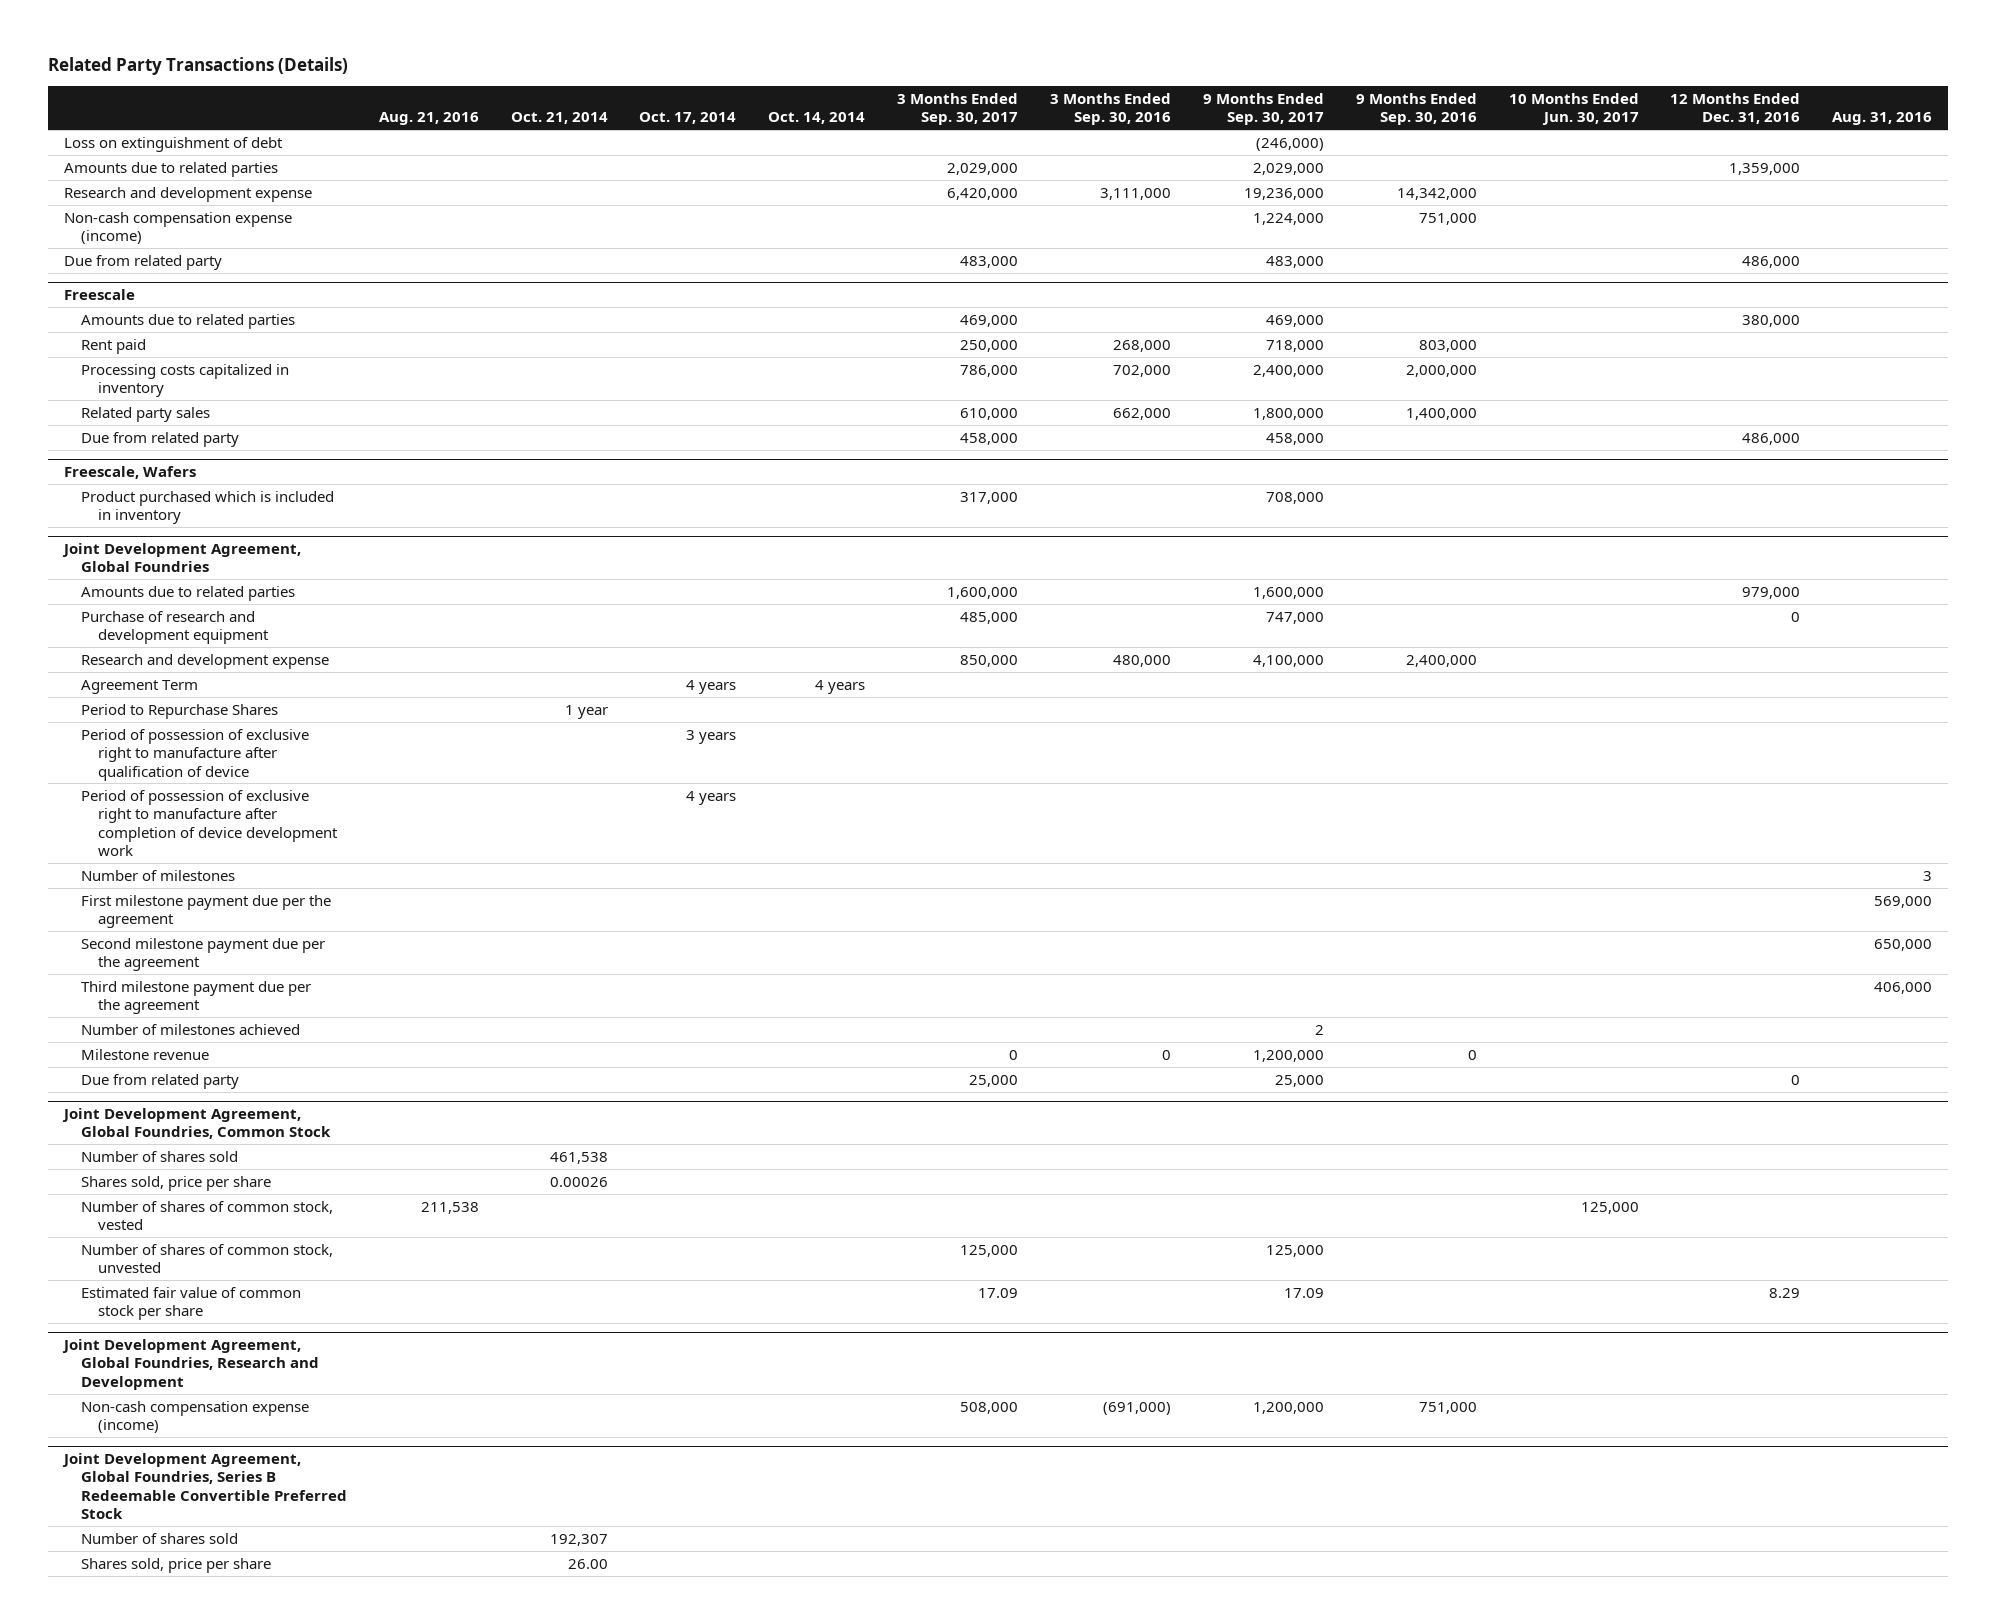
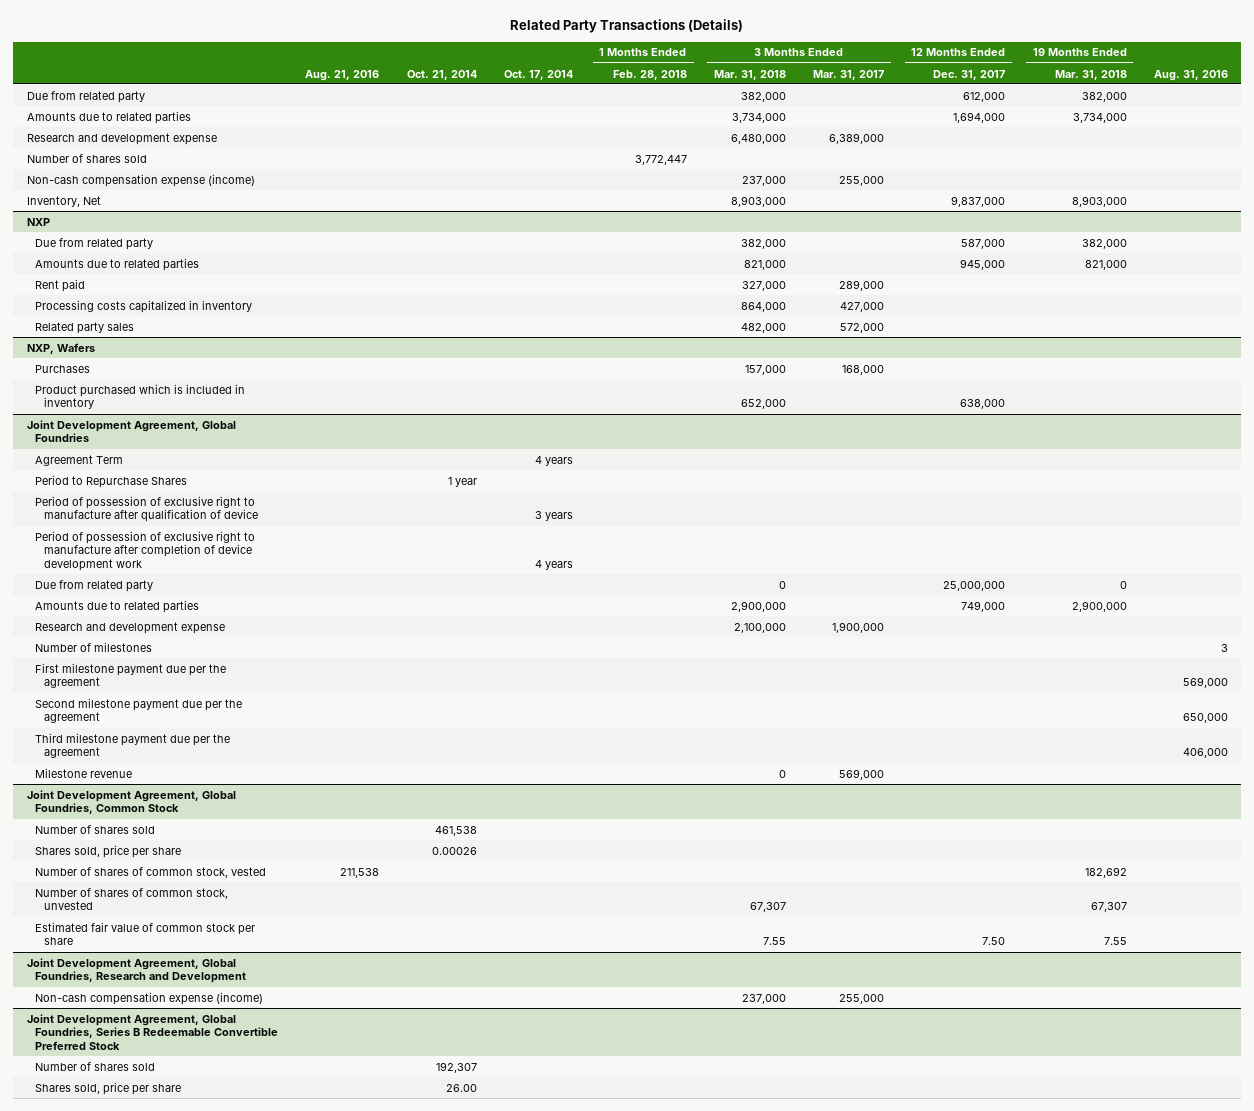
- | Aug. 21, 2016 | Oct. 21, 2014 | Oct. 17, 2014 | Oct. 14, 2014 | 3 Months Ended Sep. 30, 2017 | 3 Months Ended Sep. 30, 2016 | 9 Months Ended Sep. 30, 2017 | 9 Months Ended Sep. 30, 2016 | 10 Months Ended Jun. 30, 2017 | 12 Months Ended Dec. 31, 2016 | Aug. 31, 2016
+ | Aug. 21, 2016 | Oct. 21, 2014 | Oct. 17, 2014 | 1 Months Ended Feb. 28, 2018 | 3 Months Ended Mar. 31, 2018 | 3 Months Ended Mar. 31, 2017 | 12 Months Ended Dec. 31, 2017 | 19 Months Ended Mar. 31, 2018 | Aug. 31, 2016
- Loss on extinguishment of debt | | | | | | | (246,000) | | | |
moved up: Due from related party | | | | | 382,000 | | 612,000 | 382,000 |
+ Number of shares sold | | | | 3,772,447 | | | | |
- Freescale
- Amounts due to related parties | | | | | 469,000 | | 469,000 | | | 380,000 |
- Rent paid | | | | | 250,000 | 268,000 | 718,000 | 803,000 | | |
- Processing costs capitalized in inventory | | | | | 786,000 | 702,000 | 2,400,000 | 2,000,000 | | |
- Related party sales | | | | | 610,000 | 662,000 | 1,800,000 | 1,400,000 | | |
- Due from related party | | | | | 458,000 | | 458,000 | | | 486,000 |
- Freescale, Wafers
- Product purchased which is included in inventory | | | | | 317,000 | | 708,000 | | | |
+ Inventory, Net | | | | | 8,903,000 | | 9,837,000 | 8,903,000 |
+ NXP
+ Due from related party | | | | | 382,000 | | 587,000 | 382,000 |
+ Amounts due to related parties | | | | | 821,000 | | 945,000 | 821,000 |
+ Rent paid | | | | | 327,000 | 289,000 | | |
+ Processing costs capitalized in inventory | | | | | 864,000 | 427,000 | | |
+ Related party sales | | | | | 482,000 | 572,000 | | |
+ NXP, Wafers
+ Purchases | | | | | 157,000 | 168,000 | | |
+ Product purchased which is included in inventory | | | | | 652,000 | | 638,000 | |
@ Joint Development Agreement, Global Foundries
- Purchase of research and development equipment | | | | | 485,000 | | 747,000 | | | 0 |
moved up: Due from related party | | | | | 0 | | 25,000,000 | 0 |
moved down: Amounts due to related parties | | | | | 2,900,000 | | 749,000 | 2,900,000 |
moved down: Research and development expense | | | | | 2,100,000 | 1,900,000 | | |
- Number of milestones achieved | | | | | | | 2 | | | |

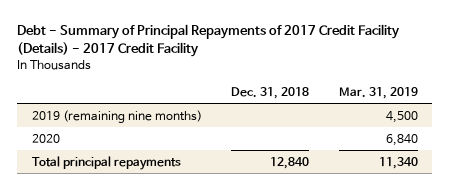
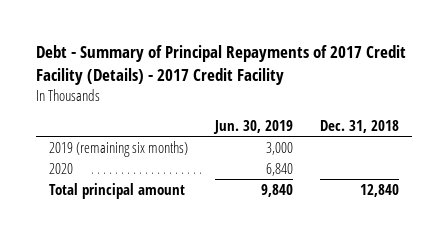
- | Dec. 31, 2018 | Mar. 31, 2019
+ | Jun. 30, 2019 | Dec. 31, 2018
- 2019 (remaining nine months) | | 4,500
+ 2019 (remaining six months) | 3,000 |
- Total principal repayments | 12,840 | 11,340
+ Total principal amount | 9,840 | 12,840

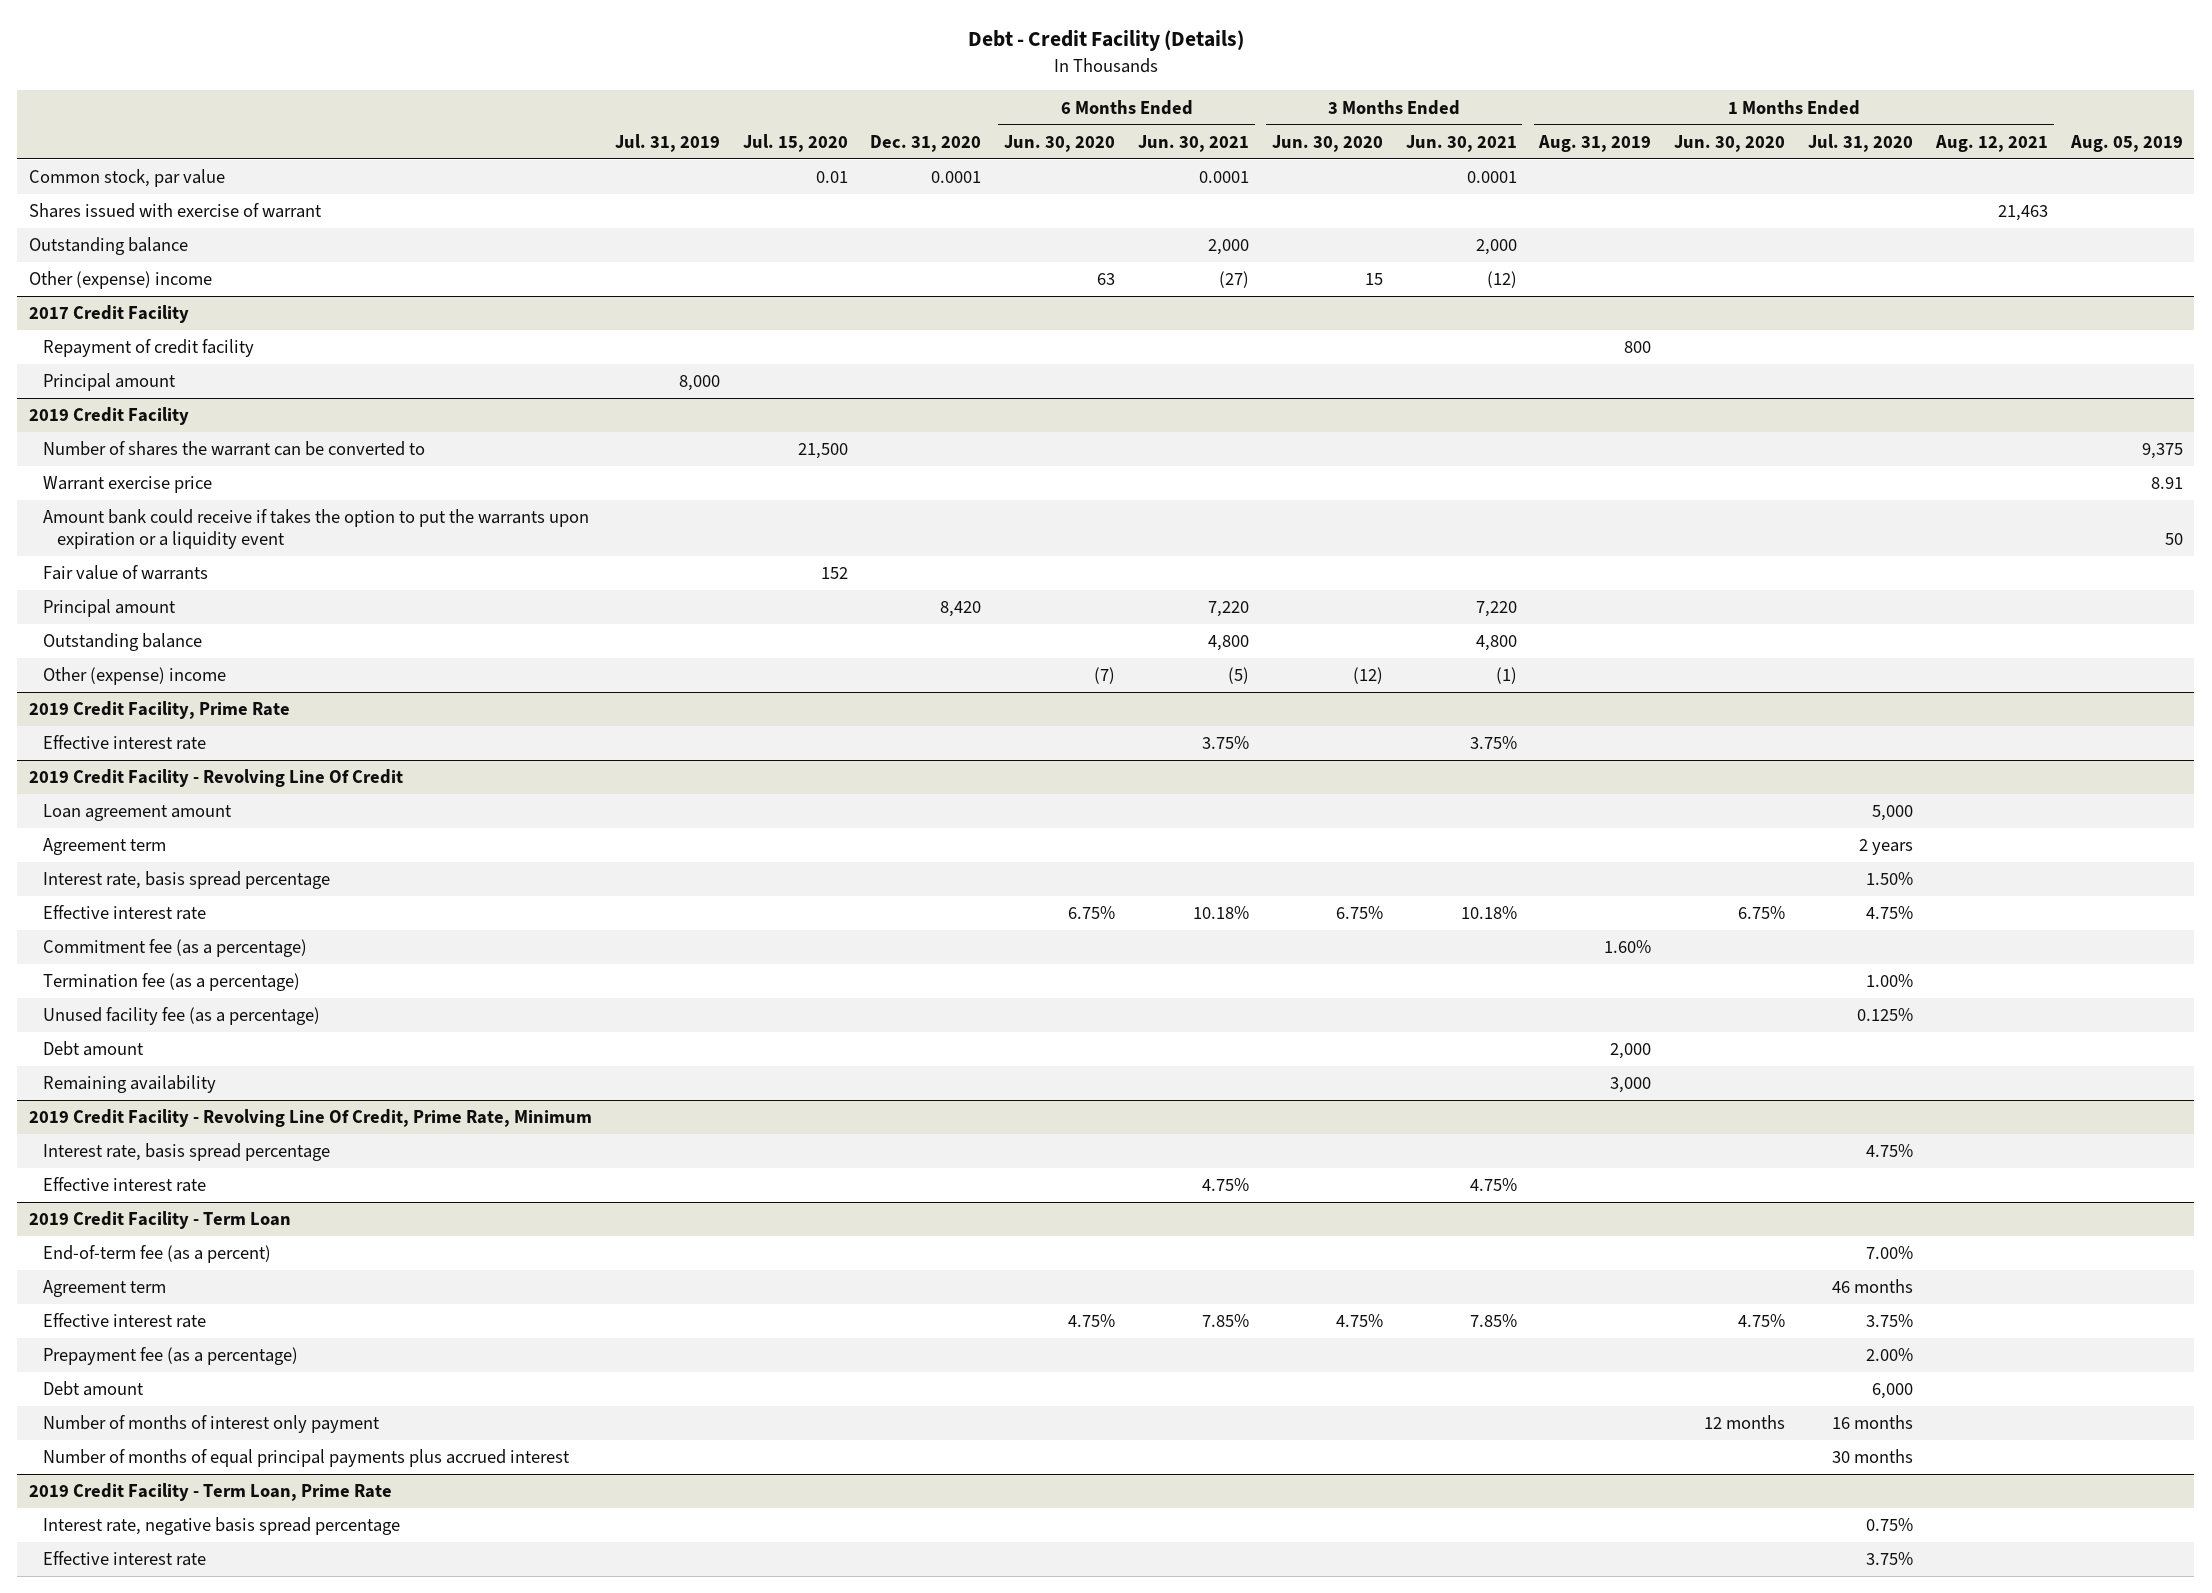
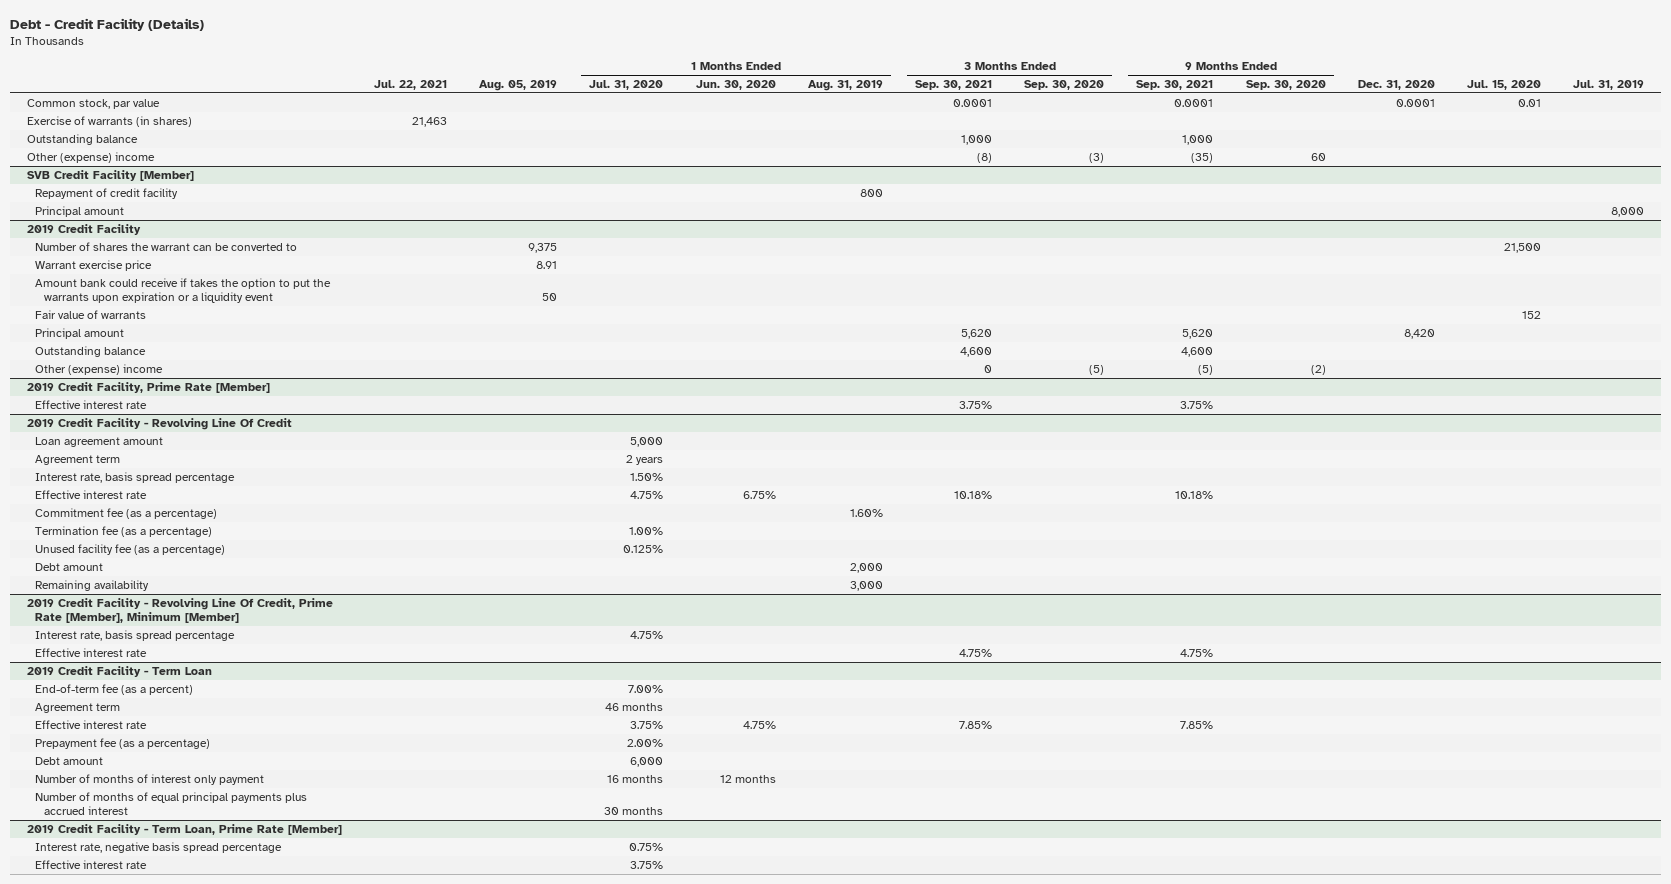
- | Jul. 31, 2019 | Jul. 15, 2020 | Dec. 31, 2020 | 6 Months Ended Jun. 30, 2020 | 6 Months Ended Jun. 30, 2021 | 3 Months Ended Jun. 30, 2020 | 3 Months Ended Jun. 30, 2021 | 1 Months Ended Aug. 31, 2019 | 1 Months Ended Jun. 30, 2020 | 1 Months Ended Jul. 31, 2020 | 1 Months Ended Aug. 12, 2021 | Aug. 05, 2019
+ | Jul. 22, 2021 | Aug. 05, 2019 | 1 Months Ended Jul. 31, 2020 | 1 Months Ended Jun. 30, 2020 | 1 Months Ended Aug. 31, 2019 | 3 Months Ended Sep. 30, 2021 | 3 Months Ended Sep. 30, 2020 | 9 Months Ended Sep. 30, 2021 | 9 Months Ended Sep. 30, 2020 | Dec. 31, 2020 | Jul. 15, 2020 | Jul. 31, 2019
- Shares issued with exercise of warrant | | | | | | | | | | | 21,463 |
+ Exercise of warrants (in shares) | 21,463 | | | | | | | | | | |
- 2017 Credit Facility
+ SVB Credit Facility [Member]
- 2019 Credit Facility, Prime Rate
+ 2019 Credit Facility, Prime Rate [Member]
- 2019 Credit Facility - Revolving Line Of Credit, Prime Rate, Minimum
+ 2019 Credit Facility - Revolving Line Of Credit, Prime Rate [Member], Minimum [Member]
- 2019 Credit Facility - Term Loan, Prime Rate
+ 2019 Credit Facility - Term Loan, Prime Rate [Member]

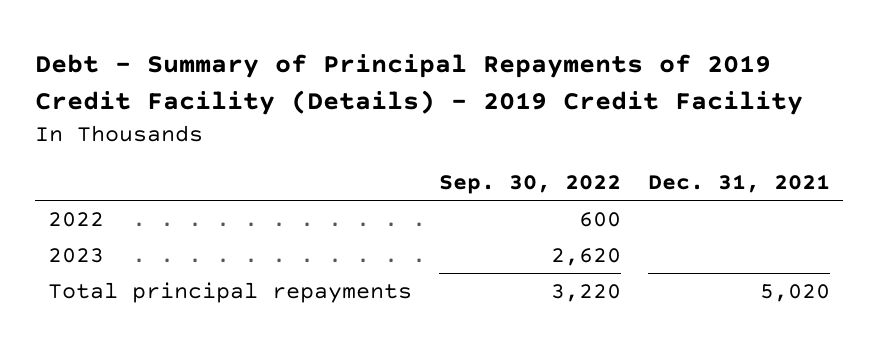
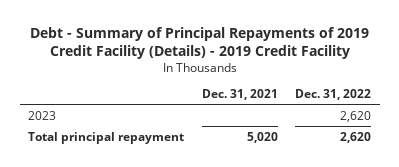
- | Sep. 30, 2022 | Dec. 31, 2021
+ | Dec. 31, 2021 | Dec. 31, 2022
- 2022 | 600 |
- Total principal repayments | 3,220 | 5,020
+ Total principal repayment | 5,020 | 2,620

